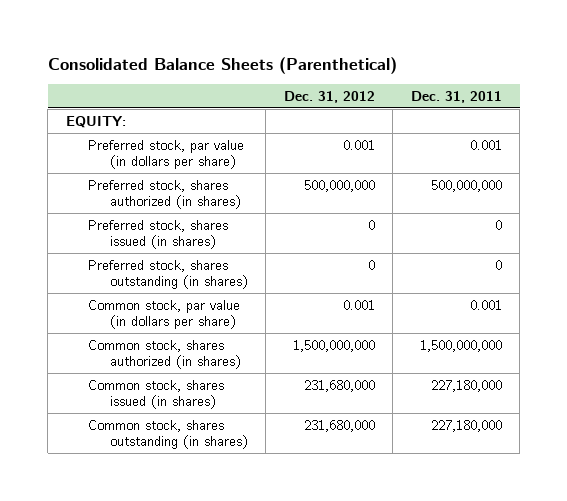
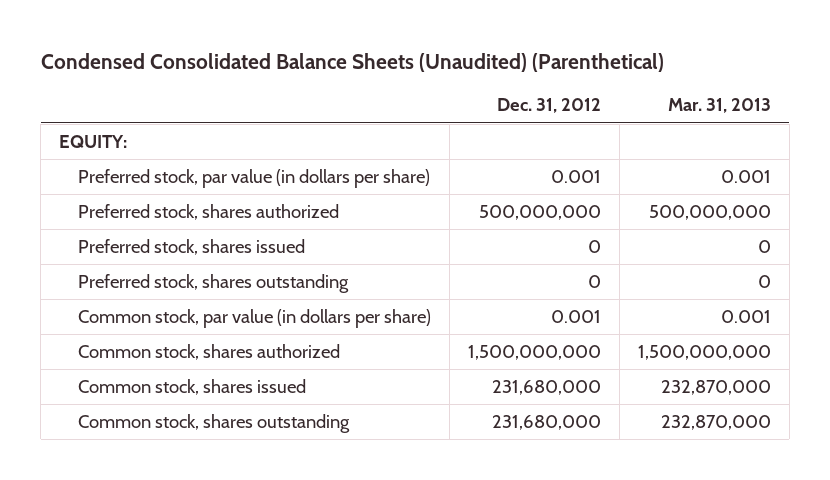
- Consolidated Balance Sheets (Parenthetical)
+ Condensed Consolidated Balance Sheets (Unaudited) (Parenthetical)
- | Dec. 31, 2012 | Dec. 31, 2011
+ | Dec. 31, 2012 | Mar. 31, 2013
- Preferred stock, shares authorized (in shares) | 500,000,000 | 500,000,000
- Preferred stock, shares issued (in shares) | 0 | 0
- Preferred stock, shares outstanding (in shares) | 0 | 0
+ Preferred stock, shares authorized | 500,000,000 | 500,000,000
+ Preferred stock, shares issued | 0 | 0
+ Preferred stock, shares outstanding | 0 | 0
- Common stock, shares authorized (in shares) | 1,500,000,000 | 1,500,000,000
- Common stock, shares issued (in shares) | 231,680,000 | 227,180,000
- Common stock, shares outstanding (in shares) | 231,680,000 | 227,180,000
+ Common stock, shares authorized | 1,500,000,000 | 1,500,000,000
+ Common stock, shares issued | 231,680,000 | 232,870,000
+ Common stock, shares outstanding | 231,680,000 | 232,870,000

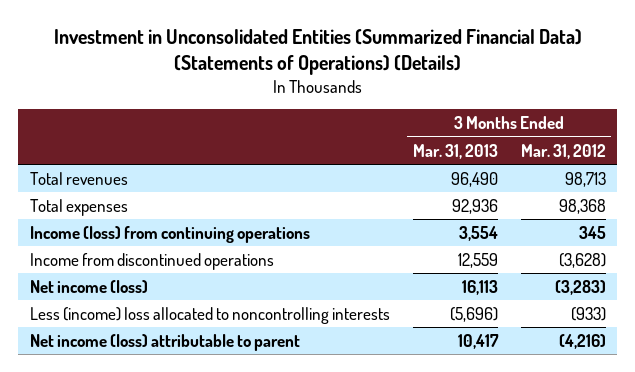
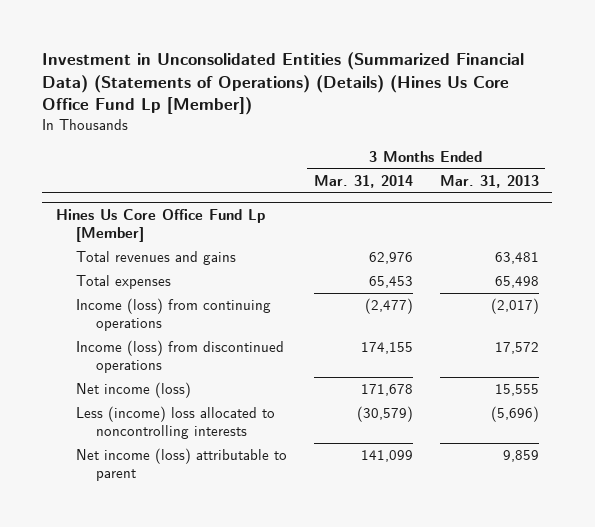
- Investment in Unconsolidated Entities (Summarized Financial Data) (Statements of Operations) (Details)
+ Investment in Unconsolidated Entities (Summarized Financial Data) (Statements of Operations) (Details) (Hines Us Core Office Fund Lp [Member])
- | 3 Months Ended Mar. 31, 2013 | 3 Months Ended Mar. 31, 2012
+ | 3 Months Ended Mar. 31, 2014 | 3 Months Ended Mar. 31, 2013
- Total revenues | 96,490 | 98,713
- Total expenses | 92,936 | 98,368
- Income (loss) from continuing operations | 3,554 | 345
- Income from discontinued operations | 12,559 | (3,628)
- Net income (loss) | 16,113 | (3,283)
+ Hines Us Core Office Fund Lp [Member]
+ Total revenues and gains | 62,976 | 63,481
+ Total expenses | 65,453 | 65,498
+ Income (loss) from continuing operations | (2,477) | (2,017)
+ Income (loss) from discontinued operations | 174,155 | 17,572
+ Net income (loss) | 171,678 | 15,555
- Net income (loss) attributable to parent | 10,417 | (4,216)
+ Net income (loss) attributable to parent | 141,099 | 9,859

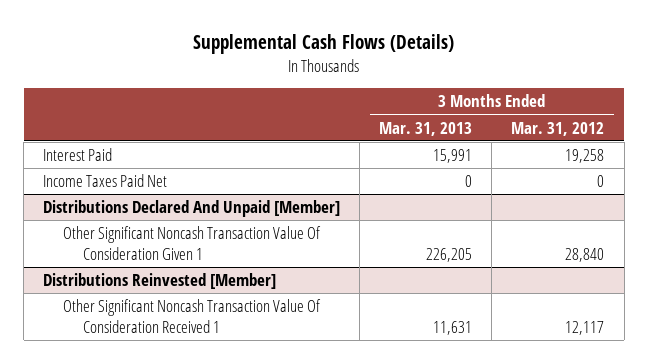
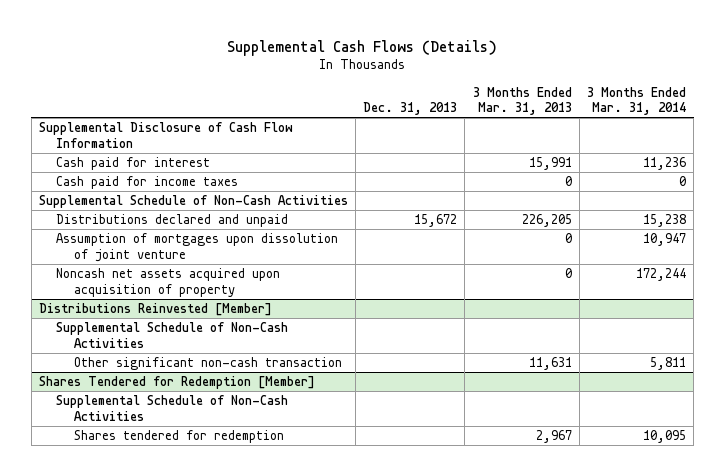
- | 3 Months Ended Mar. 31, 2013 | 3 Months Ended Mar. 31, 2012
+ | Dec. 31, 2013 | 3 Months Ended Mar. 31, 2013 | 3 Months Ended Mar. 31, 2014
- Interest Paid | 15,991 | 19,258
- Income Taxes Paid Net | 0 | 0
- Distributions Declared And Unpaid [Member]
- Other Significant Noncash Transaction Value Of Consideration Given 1 | 226,205 | 28,840
+ Supplemental Disclosure of Cash Flow Information
+ Cash paid for interest | | 15,991 | 11,236
+ Cash paid for income taxes | | 0 | 0
+ Supplemental Schedule of Non-Cash Activities
+ Distributions declared and unpaid | 15,672 | 226,205 | 15,238
+ Assumption of mortgages upon dissolution of joint venture | | 0 | 10,947
+ Noncash net assets acquired upon acquisition of property | | 0 | 172,244
@ Distributions Reinvested [Member]
- Other Significant Noncash Transaction Value Of Consideration Received 1 | 11,631 | 12,117
+ Supplemental Schedule of Non-Cash Activities
+ Other significant non-cash transaction | | 11,631 | 5,811
+ Shares Tendered for Redemption [Member]
+ Supplemental Schedule of Non-Cash Activities
+ Shares tendered for redemption | | 2,967 | 10,095

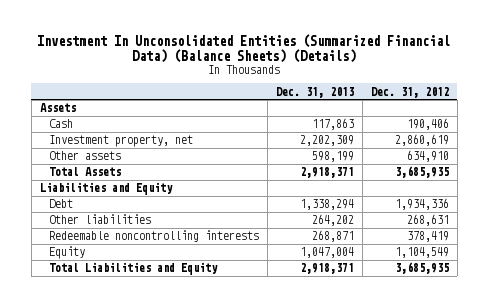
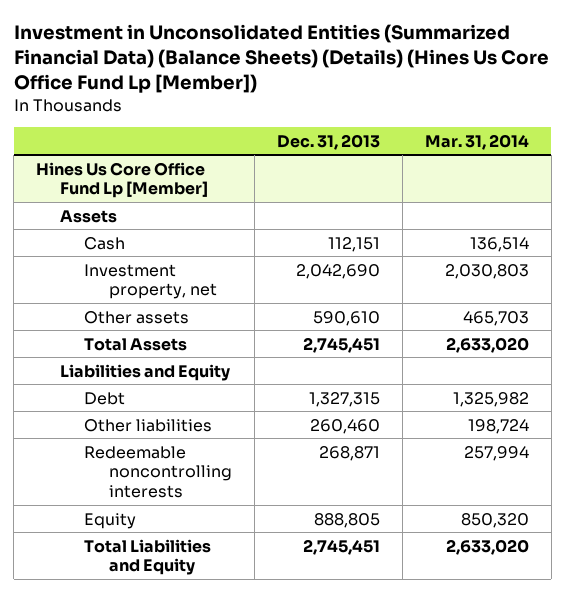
- Investment In Unconsolidated Entities (Summarized Financial Data) (Balance Sheets) (Details)
+ Investment in Unconsolidated Entities (Summarized Financial Data) (Balance Sheets) (Details) (Hines Us Core Office Fund Lp [Member])
- | Dec. 31, 2013 | Dec. 31, 2012
+ | Dec. 31, 2013 | Mar. 31, 2014
+ Hines Us Core Office Fund Lp [Member]
- Cash | 117,863 | 190,406
- Investment property, net | 2,202,309 | 2,860,619
- Other assets | 598,199 | 634,910
- Total Assets | 2,918,371 | 3,685,935
+ Cash | 112,151 | 136,514
+ Investment property, net | 2,042,690 | 2,030,803
+ Other assets | 590,610 | 465,703
+ Total Assets | 2,745,451 | 2,633,020
- Debt | 1,338,294 | 1,934,336
- Other liabilities | 264,202 | 268,631
+ Debt | 1,327,315 | 1,325,982
+ Other liabilities | 260,460 | 198,724
- Equity | 1,047,004 | 1,104,549
- Total Liabilities and Equity | 2,918,371 | 3,685,935
+ Equity | 888,805 | 850,320
+ Total Liabilities and Equity | 2,745,451 | 2,633,020

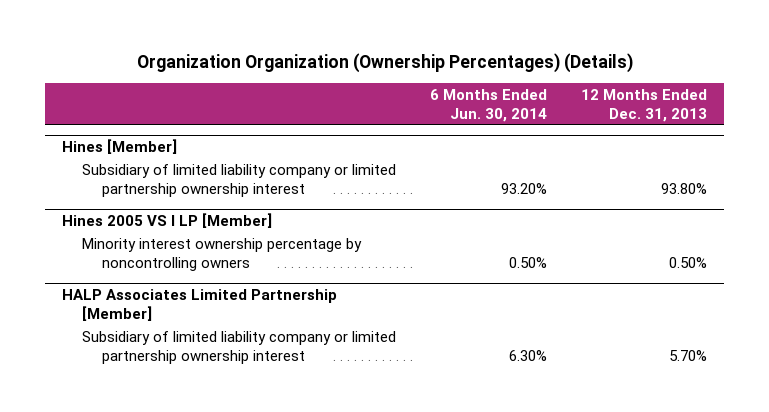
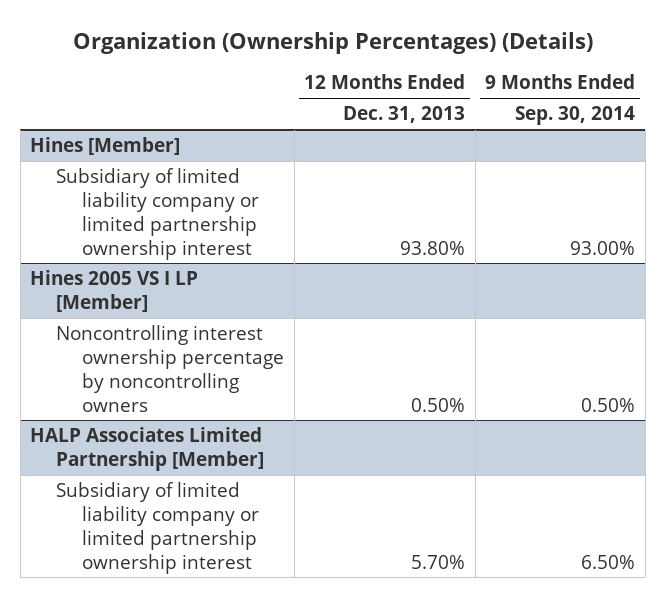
- Organization Organization (Ownership Percentages) (Details)
+ Organization (Ownership Percentages) (Details)
- | 6 Months Ended Jun. 30, 2014 | 12 Months Ended Dec. 31, 2013
+ | 12 Months Ended Dec. 31, 2013 | 9 Months Ended Sep. 30, 2014
@ Hines 2005 VS I LP [Member]
- Minority interest ownership percentage by noncontrolling owners | 0.50% | 0.50%
+ Noncontrolling interest ownership percentage by noncontrolling owners | 0.50% | 0.50%

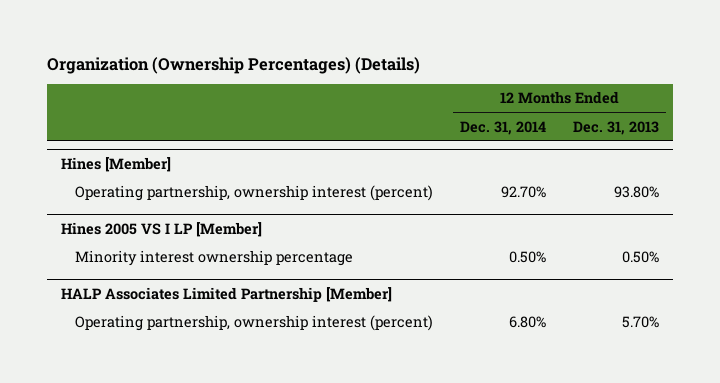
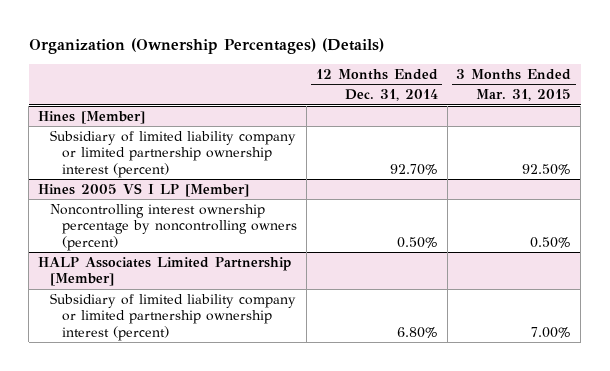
- | 12 Months Ended Dec. 31, 2014 | 12 Months Ended Dec. 31, 2013
+ | 12 Months Ended Dec. 31, 2014 | 3 Months Ended Mar. 31, 2015
@ Hines [Member]
- Operating partnership, ownership interest (percent) | 92.70% | 93.80%
+ Subsidiary of limited liability company or limited partnership ownership interest (percent) | 92.70% | 92.50%
@ Hines 2005 VS I LP [Member]
- Minority interest ownership percentage | 0.50% | 0.50%
+ Noncontrolling interest ownership percentage by noncontrolling owners (percent) | 0.50% | 0.50%
@ HALP Associates Limited Partnership [Member]
- Operating partnership, ownership interest (percent) | 6.80% | 5.70%
+ Subsidiary of limited liability company or limited partnership ownership interest (percent) | 6.80% | 7.00%

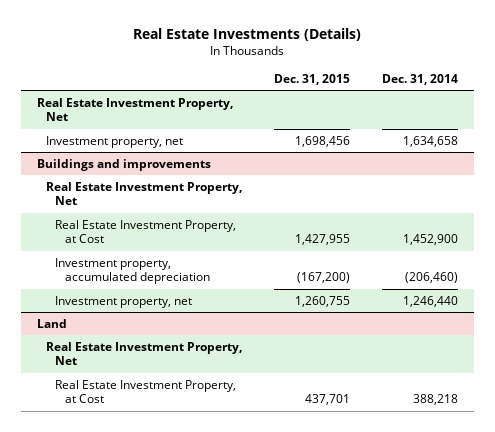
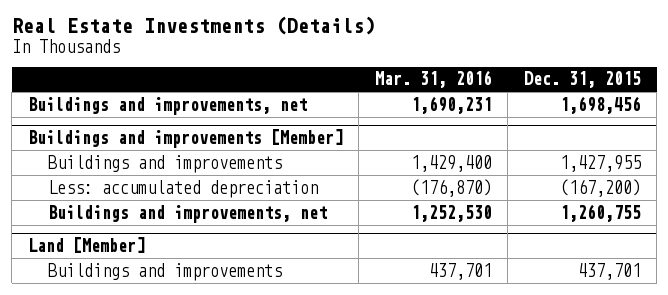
- | Dec. 31, 2015 | Dec. 31, 2014
+ | Mar. 31, 2016 | Dec. 31, 2015
- Real Estate Investment Property, Net
- Investment property, net | 1,698,456 | 1,634,658
- Buildings and improvements
- Real Estate Investment Property, Net
- Real Estate Investment Property, at Cost | 1,427,955 | 1,452,900
- Investment property, accumulated depreciation | (167,200) | (206,460)
- Investment property, net | 1,260,755 | 1,246,440
- Land
- Real Estate Investment Property, Net
- Real Estate Investment Property, at Cost | 437,701 | 388,218
+ Buildings and improvements, net | 1,690,231 | 1,698,456
+ Buildings and improvements [Member]
+ Buildings and improvements | 1,429,400 | 1,427,955
+ Less: accumulated depreciation | (176,870) | (167,200)
+ Buildings and improvements, net | 1,252,530 | 1,260,755
+ Land [Member]
+ Buildings and improvements | 437,701 | 437,701

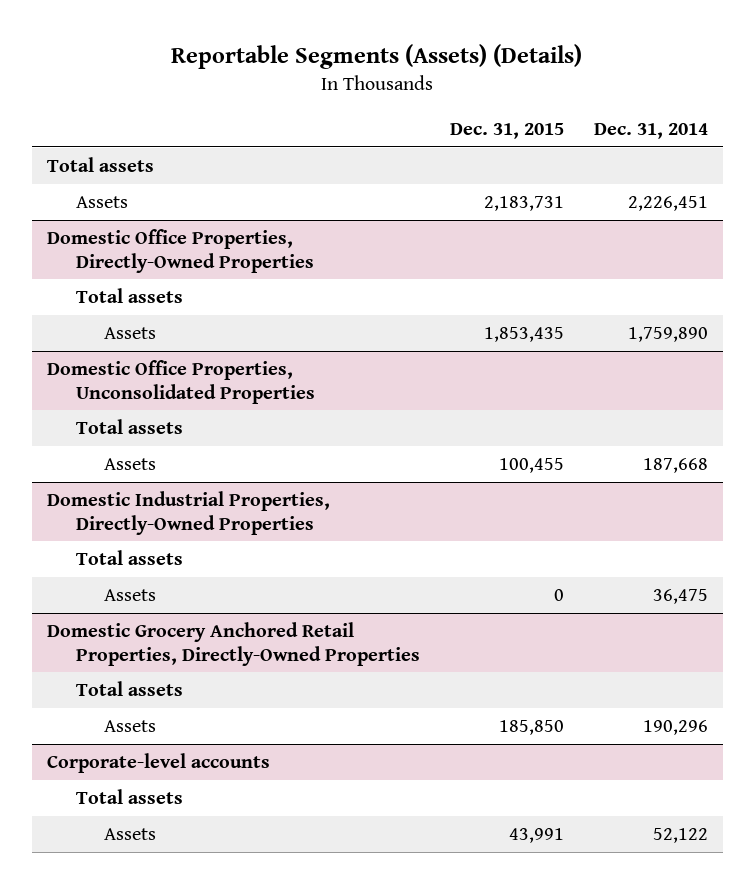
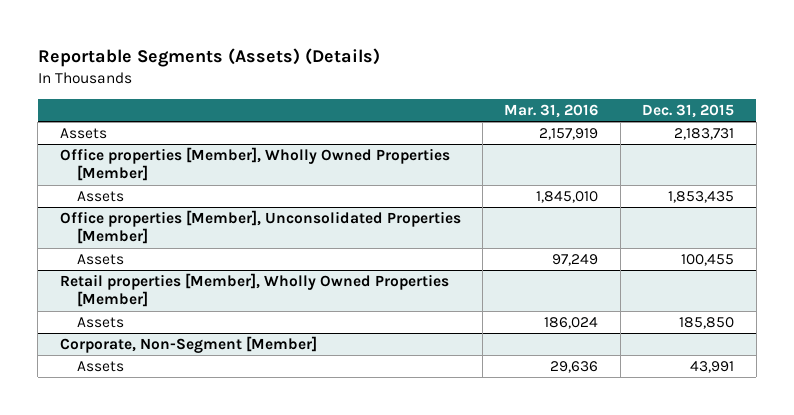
- | Dec. 31, 2015 | Dec. 31, 2014
+ | Mar. 31, 2016 | Dec. 31, 2015
- Total assets
- Domestic Office Properties, Directly-Owned Properties
- Total assets
+ Office properties [Member], Wholly Owned Properties [Member]
- Domestic Office Properties, Unconsolidated Properties
- Total assets
+ Office properties [Member], Unconsolidated Properties [Member]
- Domestic Industrial Properties, Directly-Owned Properties
- Total assets
- Assets | 0 | 36,475
- Domestic Grocery Anchored Retail Properties, Directly-Owned Properties
- Total assets
+ Retail properties [Member], Wholly Owned Properties [Member]
- Corporate-level accounts
- Total assets
+ Corporate, Non-Segment [Member]

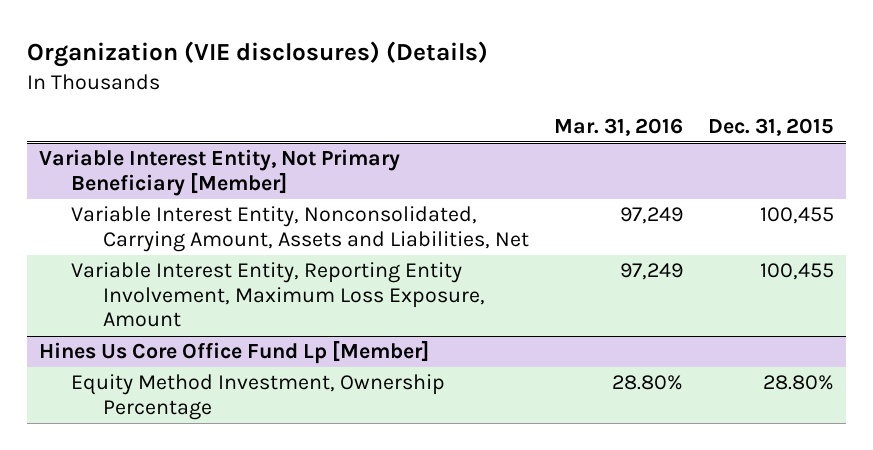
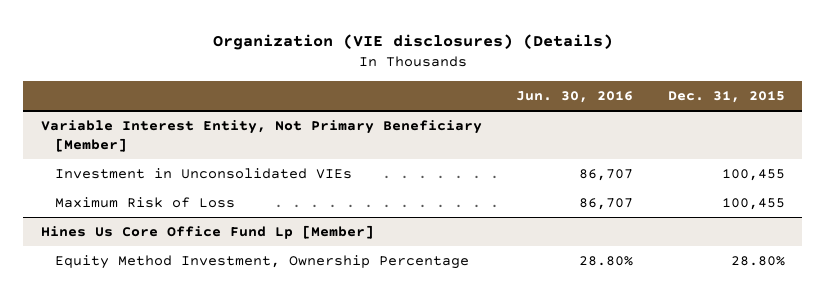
- | Mar. 31, 2016 | Dec. 31, 2015
+ | Jun. 30, 2016 | Dec. 31, 2015
@ Variable Interest Entity, Not Primary Beneficiary [Member]
- Variable Interest Entity, Nonconsolidated, Carrying Amount, Assets and Liabilities, Net | 97,249 | 100,455
- Variable Interest Entity, Reporting Entity Involvement, Maximum Loss Exposure, Amount | 97,249 | 100,455
+ Investment in Unconsolidated VIEs | 86,707 | 100,455
+ Maximum Risk of Loss | 86,707 | 100,455

